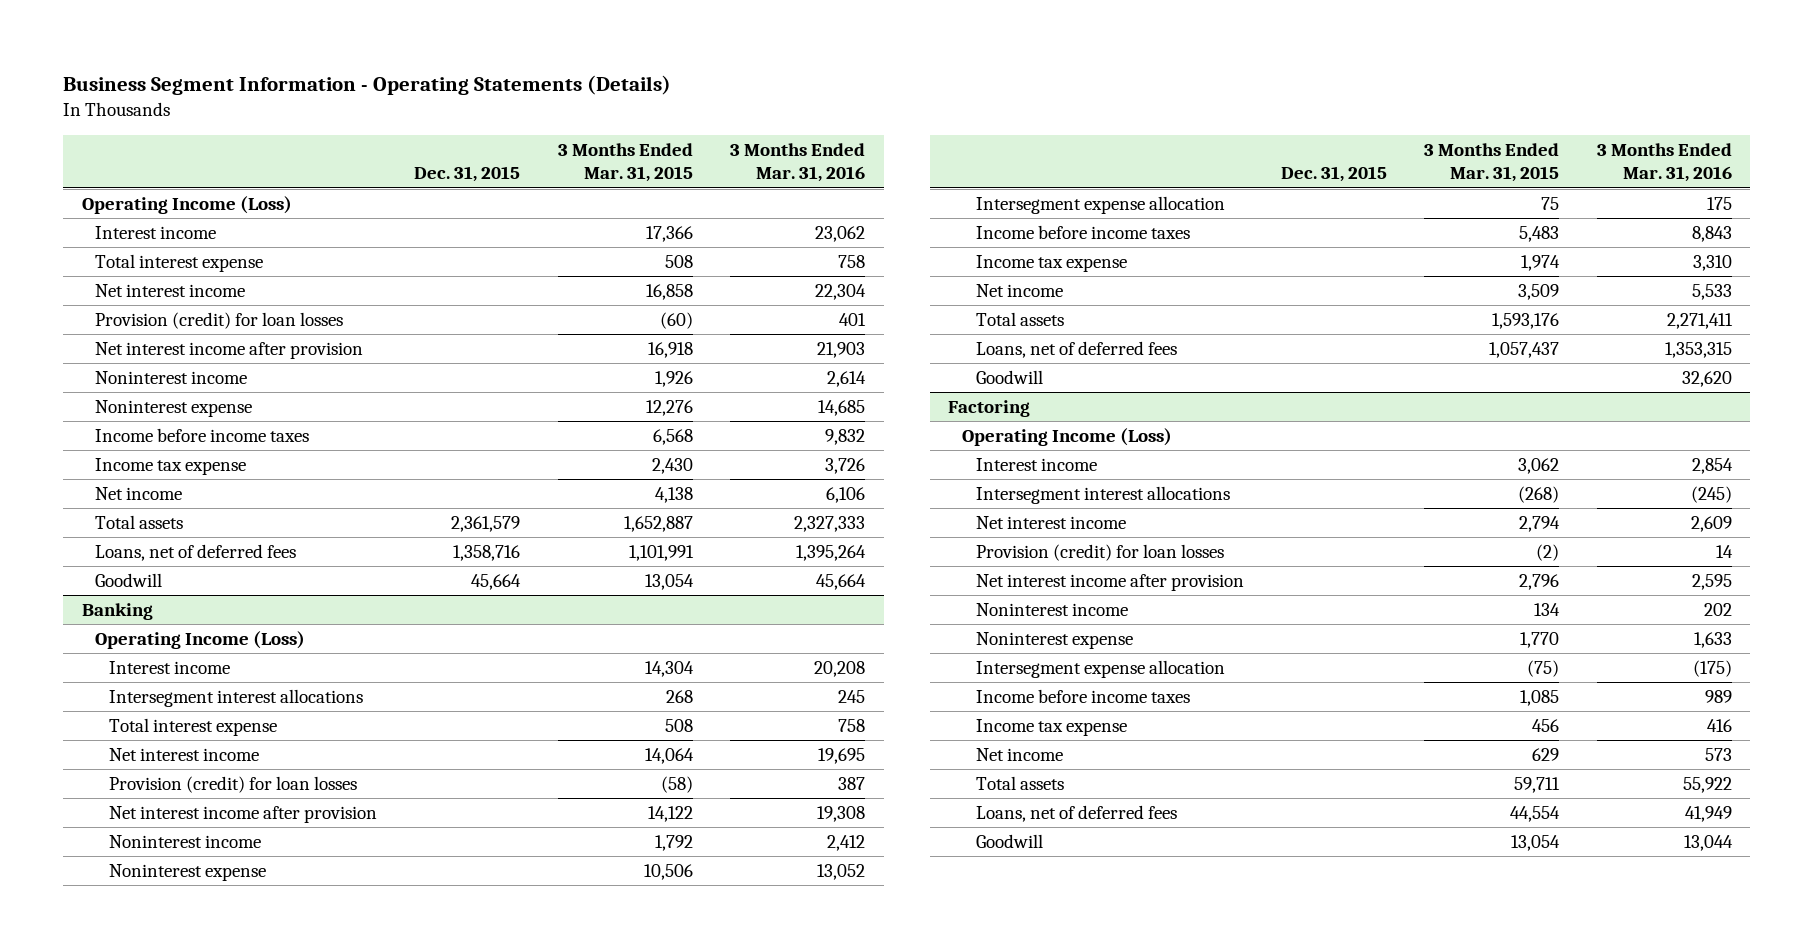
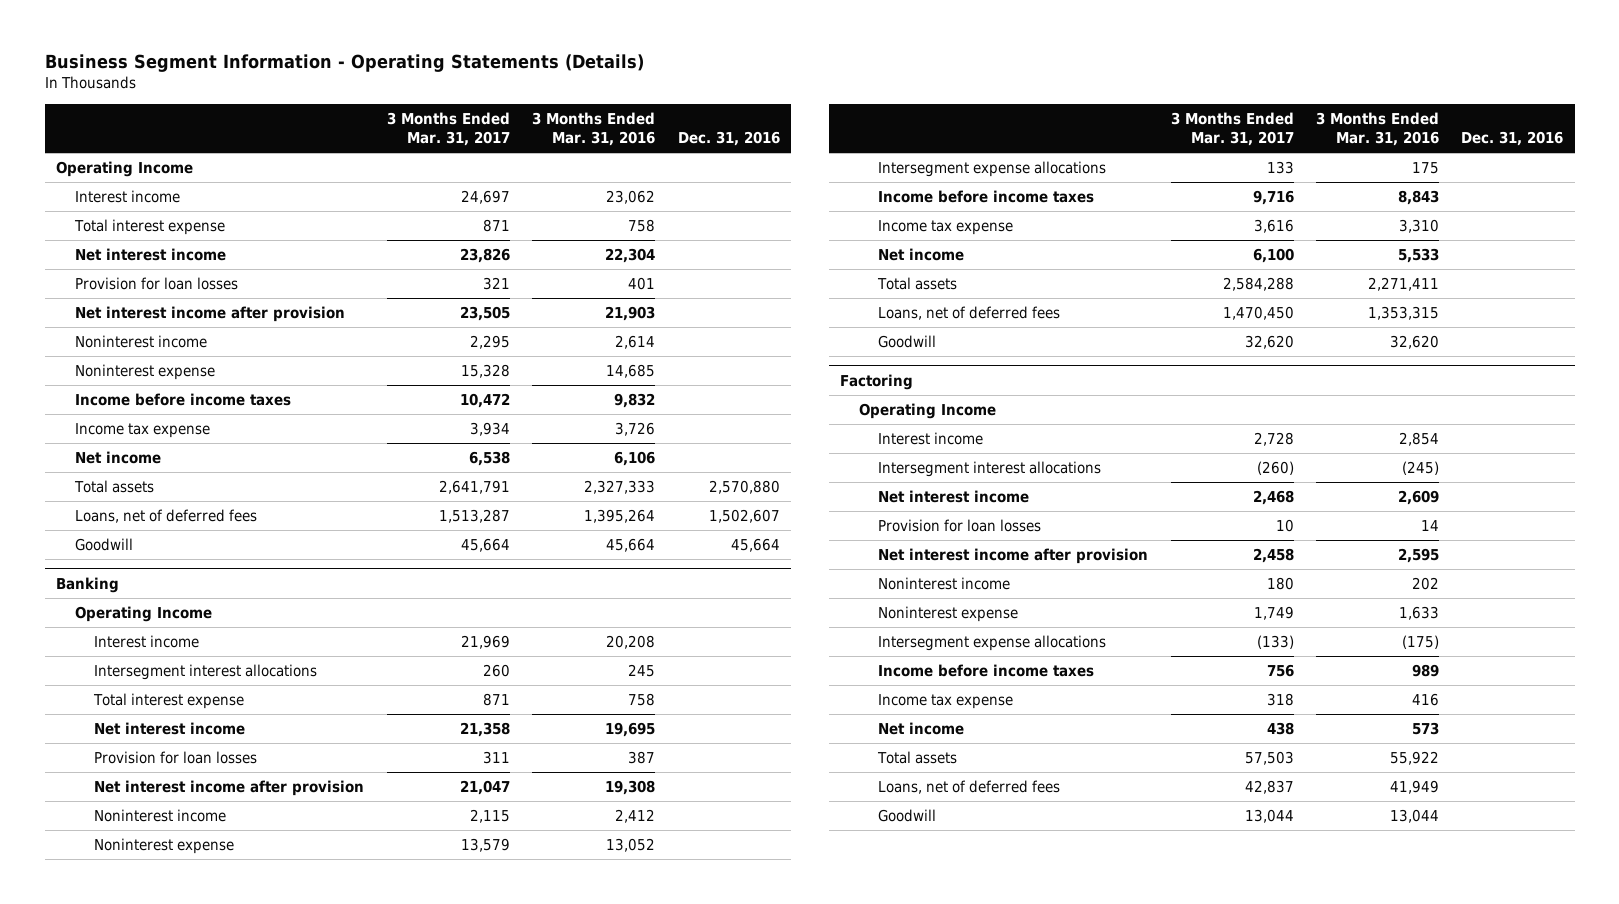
- | Dec. 31, 2015 | 3 Months Ended Mar. 31, 2015 | 3 Months Ended Mar. 31, 2016
+ | 3 Months Ended Mar. 31, 2017 | 3 Months Ended Mar. 31, 2016 | Dec. 31, 2016
- Operating Income (Loss)
+ Operating Income
- Provision (credit) for loan losses | | (60) | 401
+ Provision for loan losses | 321 | 401 |
@ Banking
- Operating Income (Loss)
+ Operating Income
- Provision (credit) for loan losses | | (58) | 387
+ Provision for loan losses | 311 | 387 |
- Intersegment expense allocation | | 75 | 175
+ Intersegment expense allocations | 133 | 175 |
@ Factoring
- Operating Income (Loss)
+ Operating Income
- Provision (credit) for loan losses | | (2) | 14
+ Provision for loan losses | 10 | 14 |
- Intersegment expense allocation | | (75) | (175)
+ Intersegment expense allocations | (133) | (175) |

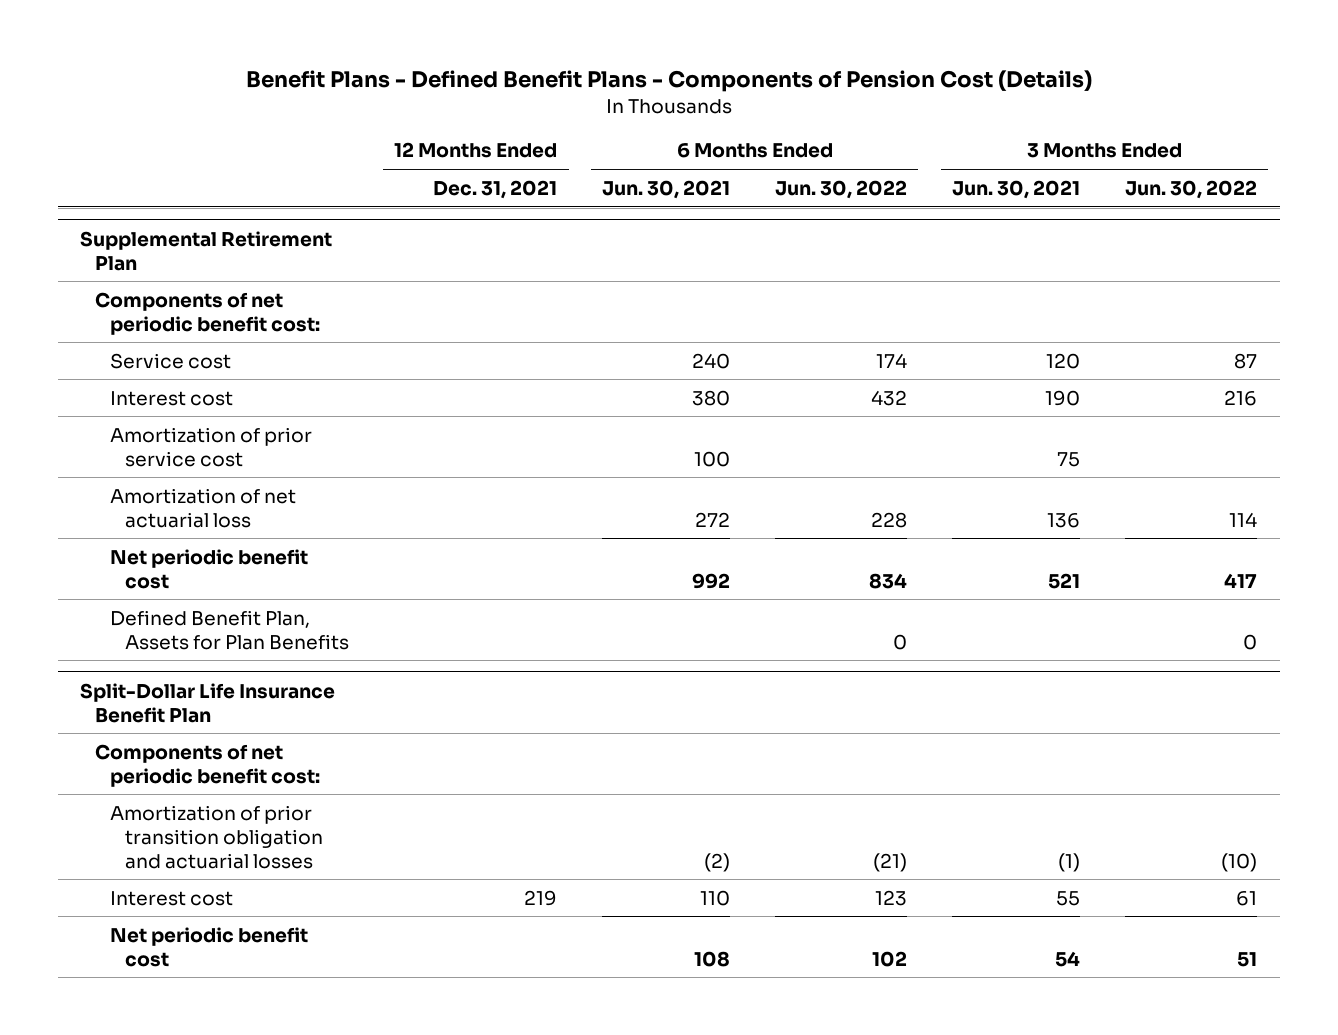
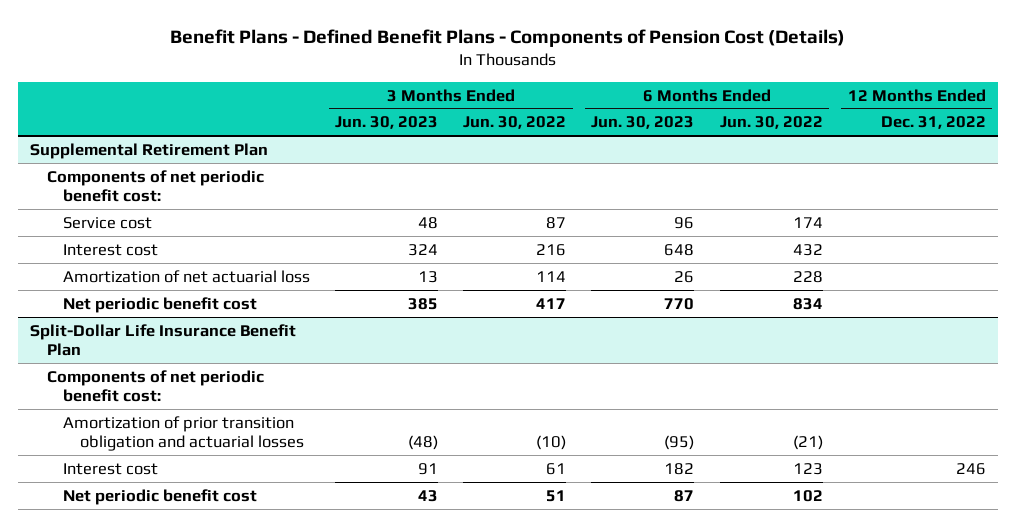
- | 12 Months Ended Dec. 31, 2021 | 6 Months Ended Jun. 30, 2021 | 6 Months Ended Jun. 30, 2022 | 3 Months Ended Jun. 30, 2021 | 3 Months Ended Jun. 30, 2022
+ | 3 Months Ended Jun. 30, 2023 | 3 Months Ended Jun. 30, 2022 | 6 Months Ended Jun. 30, 2023 | 6 Months Ended Jun. 30, 2022 | 12 Months Ended Dec. 31, 2022
@ Supplemental Retirement Plan
- Amortization of prior service cost | | 100 | | 75 |
- Defined Benefit Plan, Assets for Plan Benefits | | | 0 | | 0

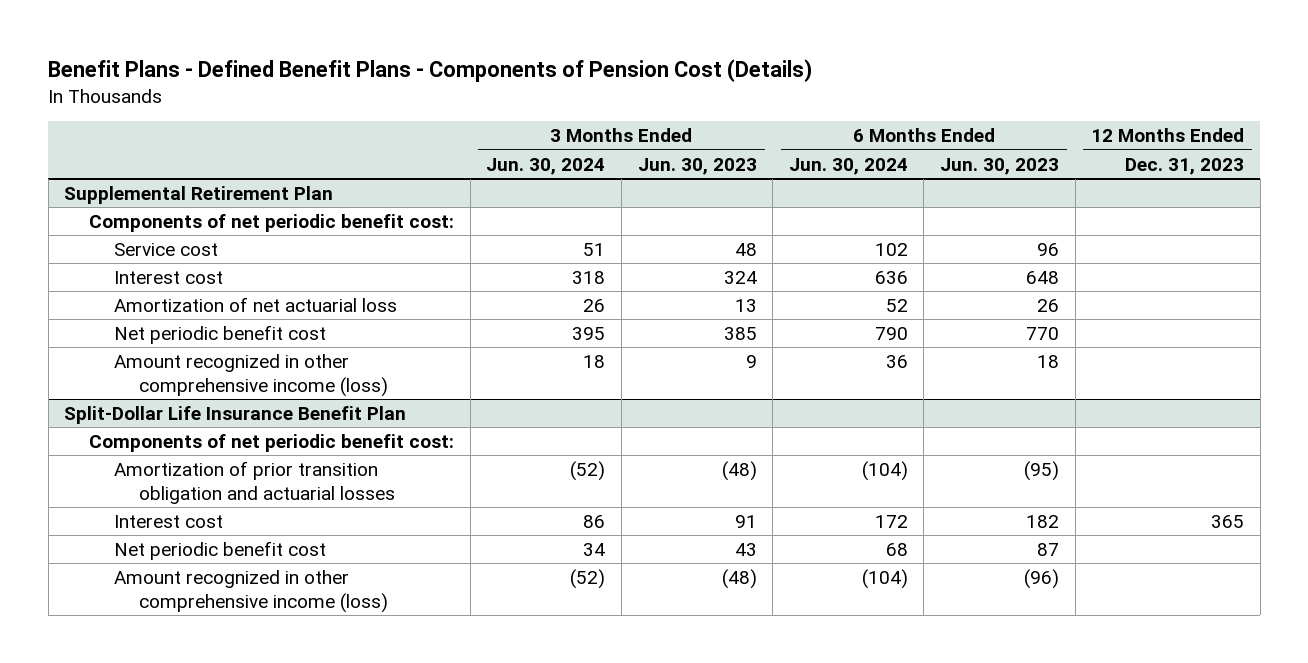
- | 3 Months Ended Jun. 30, 2023 | 3 Months Ended Jun. 30, 2022 | 6 Months Ended Jun. 30, 2023 | 6 Months Ended Jun. 30, 2022 | 12 Months Ended Dec. 31, 2022
+ | 3 Months Ended Jun. 30, 2024 | 3 Months Ended Jun. 30, 2023 | 6 Months Ended Jun. 30, 2024 | 6 Months Ended Jun. 30, 2023 | 12 Months Ended Dec. 31, 2023
@ Supplemental Retirement Plan
+ Amount recognized in other comprehensive income (loss) | 18 | 9 | 36 | 18 |
@ Split-Dollar Life Insurance Benefit Plan
+ Amount recognized in other comprehensive income (loss) | (52) | (48) | (104) | (96) |

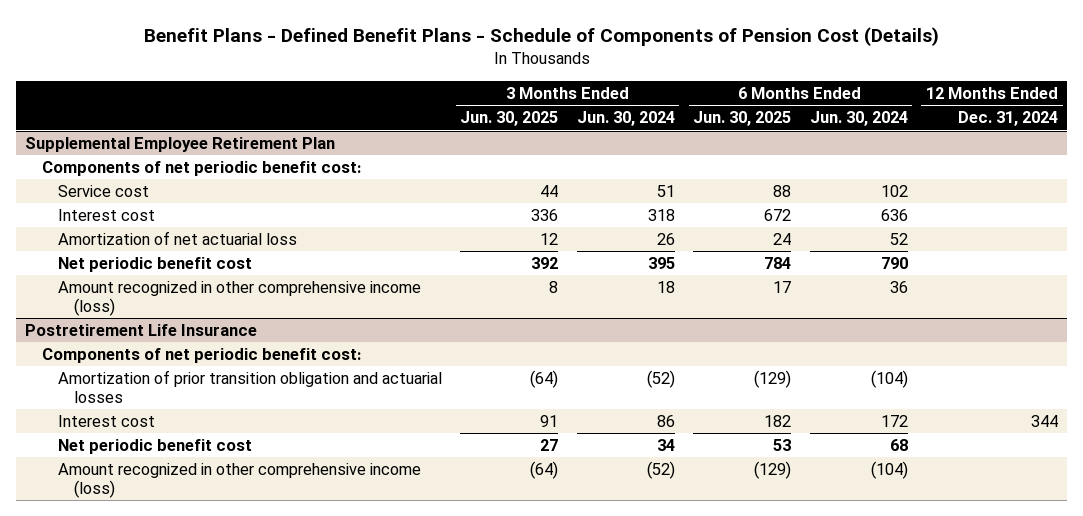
- Benefit Plans - Defined Benefit Plans - Components of Pension Cost (Details)
+ Benefit Plans - Defined Benefit Plans - Schedule of Components of Pension Cost (Details)
- | 3 Months Ended Jun. 30, 2024 | 3 Months Ended Jun. 30, 2023 | 6 Months Ended Jun. 30, 2024 | 6 Months Ended Jun. 30, 2023 | 12 Months Ended Dec. 31, 2023
+ | 3 Months Ended Jun. 30, 2025 | 3 Months Ended Jun. 30, 2024 | 6 Months Ended Jun. 30, 2025 | 6 Months Ended Jun. 30, 2024 | 12 Months Ended Dec. 31, 2024
- Supplemental Retirement Plan
+ Supplemental Employee Retirement Plan
- Split-Dollar Life Insurance Benefit Plan
+ Postretirement Life Insurance

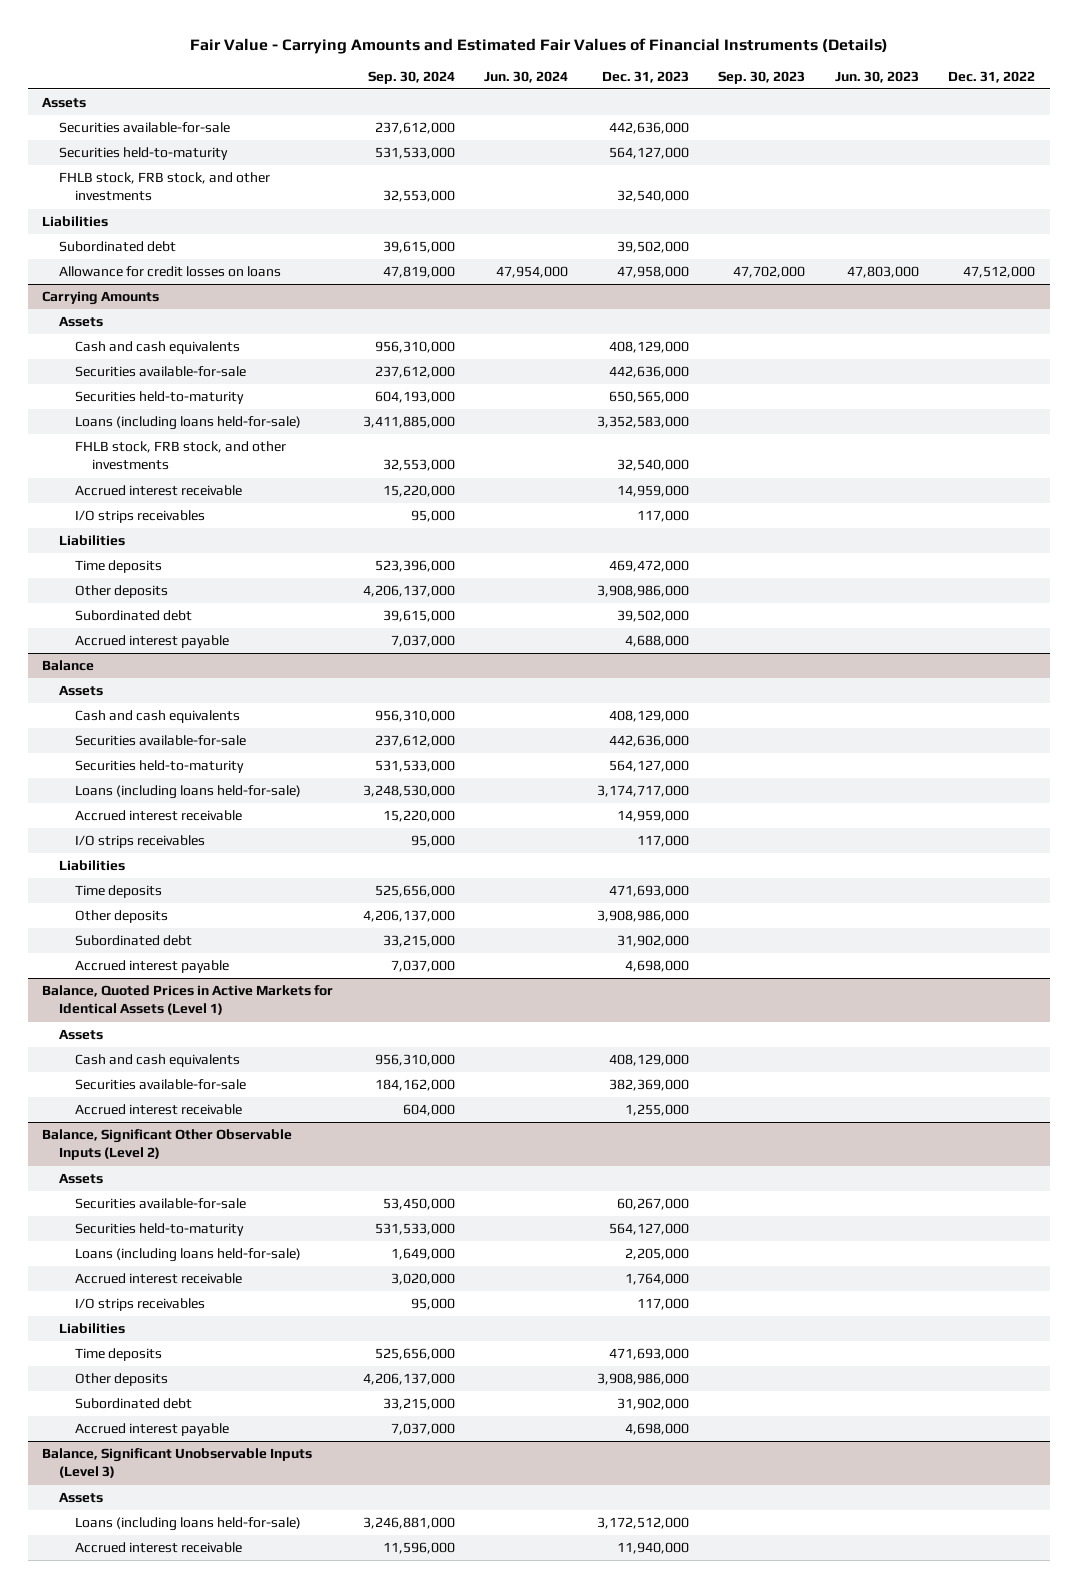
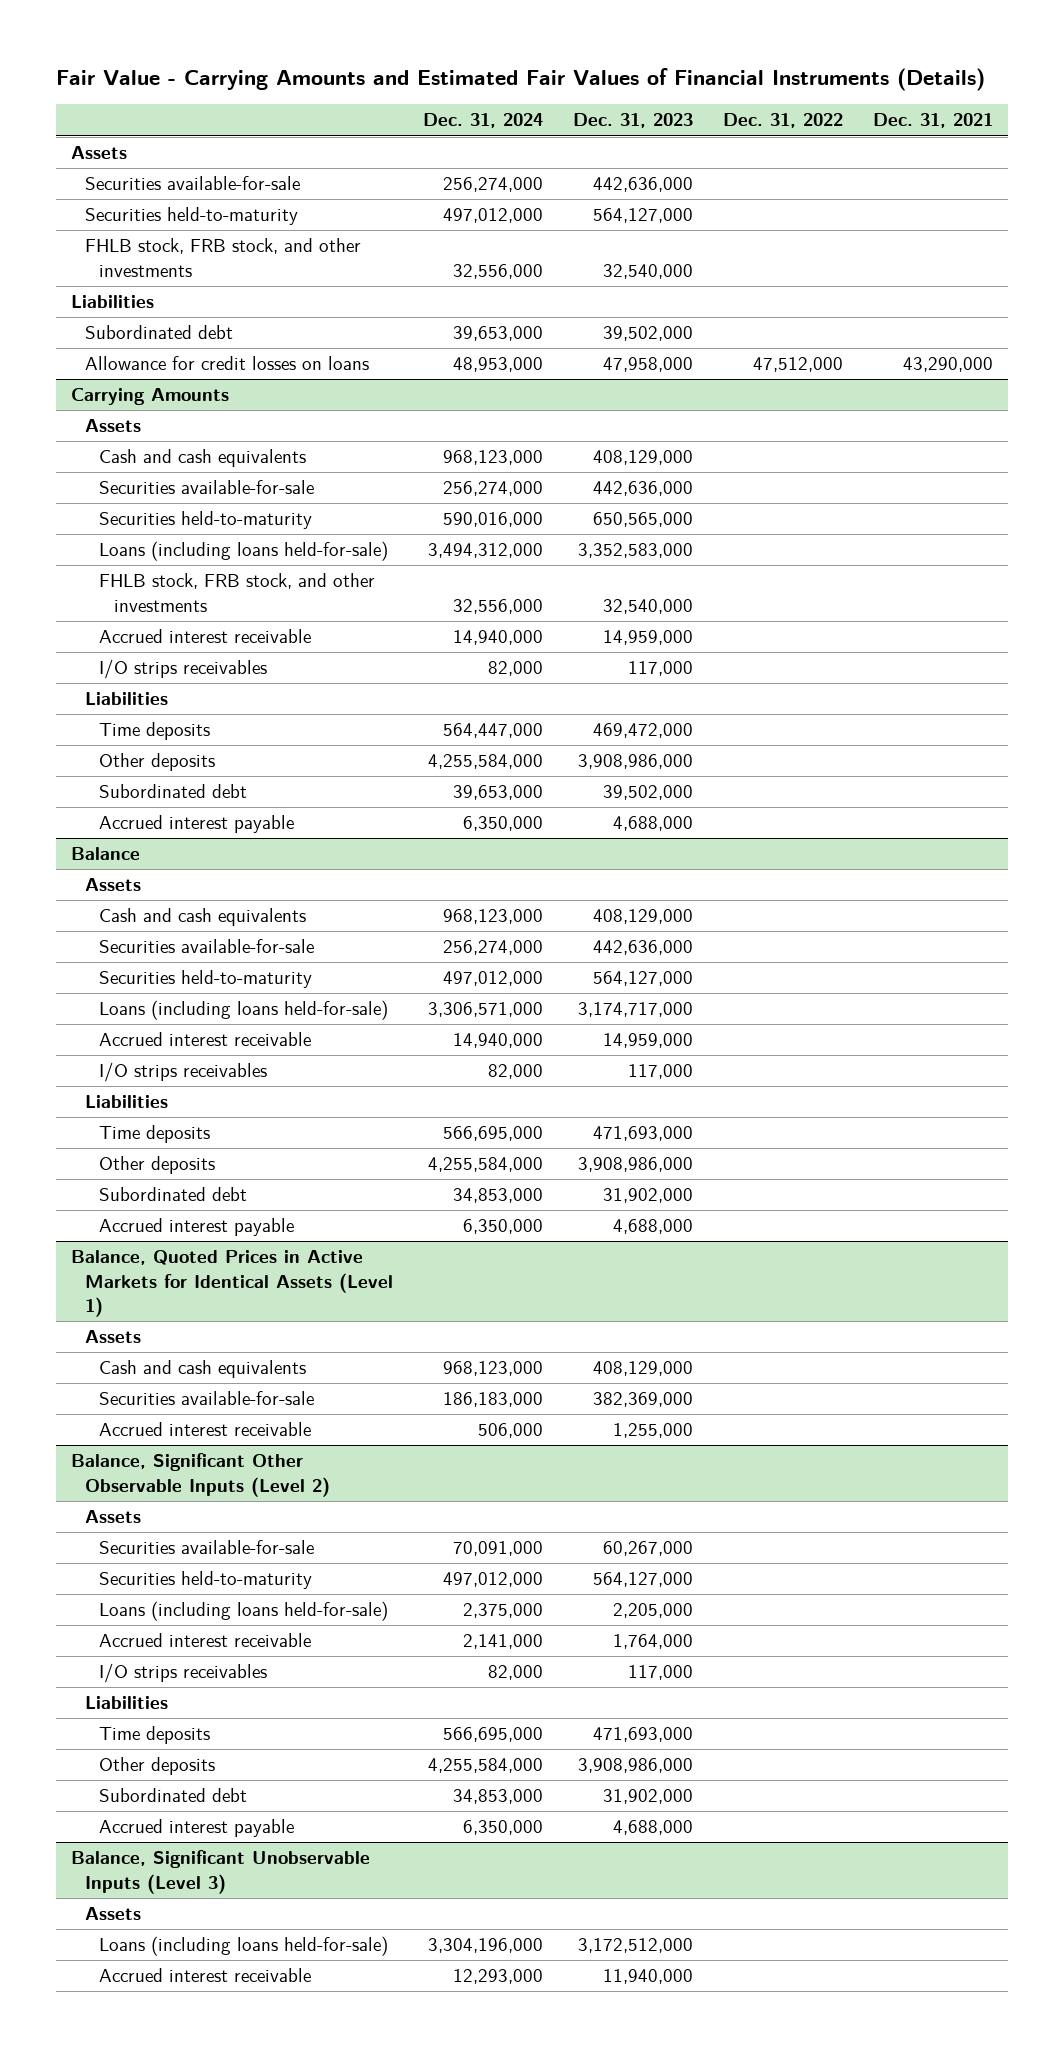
- | Sep. 30, 2024 | Jun. 30, 2024 | Dec. 31, 2023 | Sep. 30, 2023 | Jun. 30, 2023 | Dec. 31, 2022
+ | Dec. 31, 2024 | Dec. 31, 2023 | Dec. 31, 2022 | Dec. 31, 2021
@ Balance
- Accrued interest payable | 7,037,000 | | 4,698,000 | | |
+ Accrued interest payable | 6,350,000 | 4,688,000 | |
@ Balance, Significant Other Observable Inputs (Level 2)
- Accrued interest payable | 7,037,000 | | 4,698,000 | | |
+ Accrued interest payable | 6,350,000 | 4,688,000 | |

